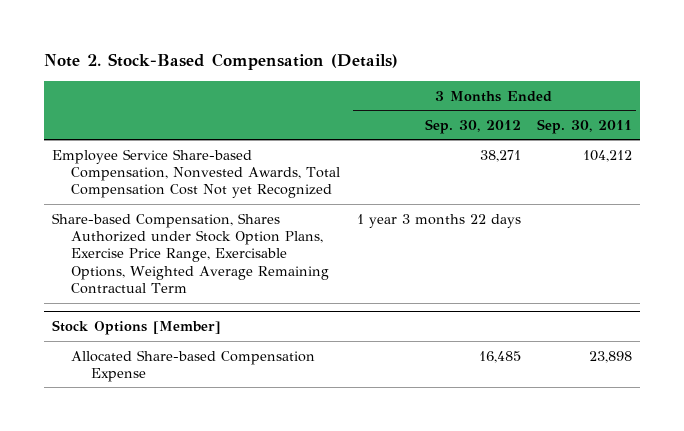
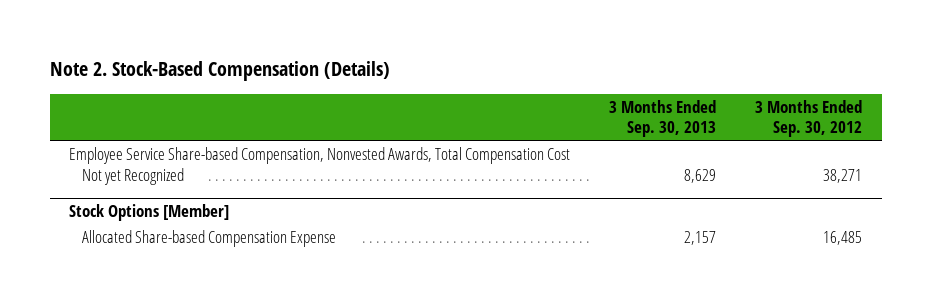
- | 3 Months Ended Sep. 30, 2012 | 3 Months Ended Sep. 30, 2011
+ | 3 Months Ended Sep. 30, 2013 | 3 Months Ended Sep. 30, 2012
- Share-based Compensation, Shares Authorized under Stock Option Plans, Exercise Price Range, Exercisable Options, Weighted Average Remaining Contractual Term | 1 year 3 months 22 days |

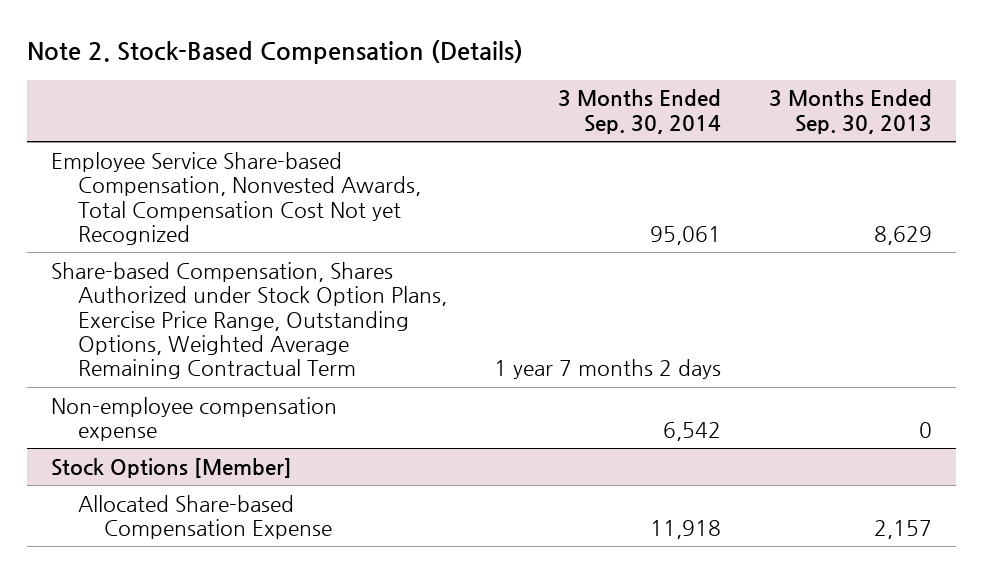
- | 3 Months Ended Sep. 30, 2013 | 3 Months Ended Sep. 30, 2012
+ | 3 Months Ended Sep. 30, 2014 | 3 Months Ended Sep. 30, 2013
+ Share-based Compensation, Shares Authorized under Stock Option Plans, Exercise Price Range, Outstanding Options, Weighted Average Remaining Contractual Term | 1 year 7 months 2 days |
+ Non-employee compensation expense | 6,542 | 0

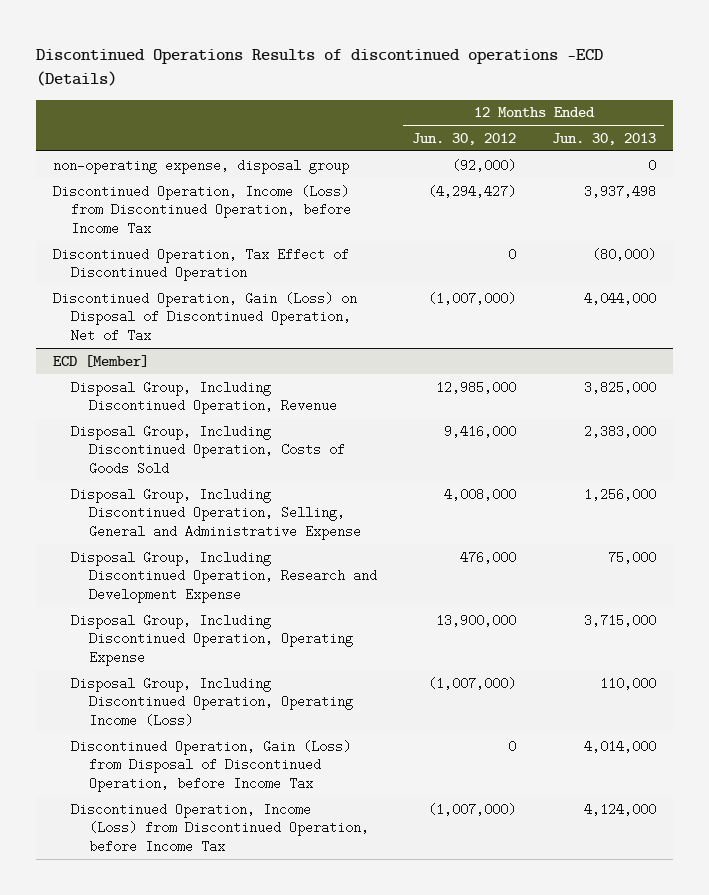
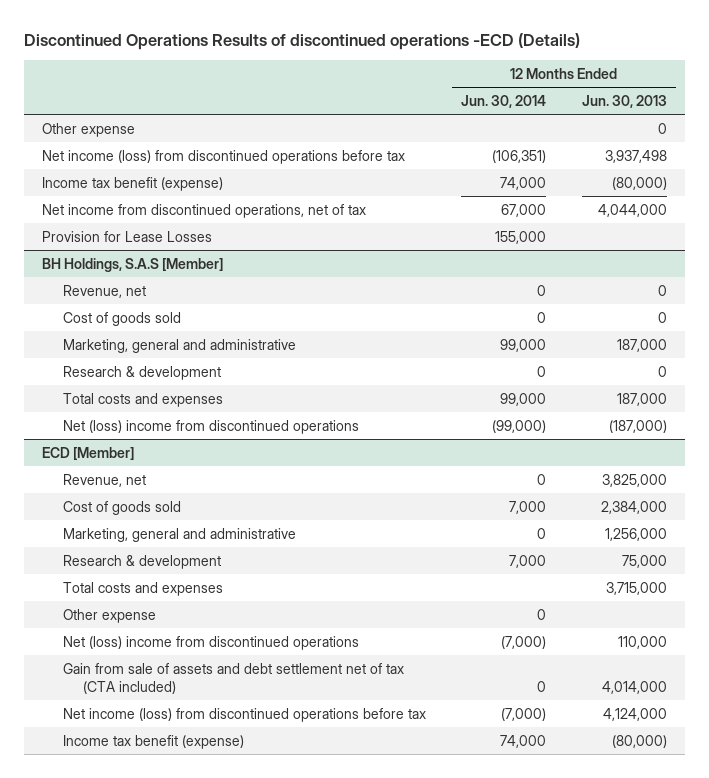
- | 12 Months Ended Jun. 30, 2012 | 12 Months Ended Jun. 30, 2013
+ | 12 Months Ended Jun. 30, 2014 | 12 Months Ended Jun. 30, 2013
- non-operating expense, disposal group | (92,000) | 0
- Discontinued Operation, Income (Loss) from Discontinued Operation, before Income Tax | (4,294,427) | 3,937,498
- Discontinued Operation, Tax Effect of Discontinued Operation | 0 | (80,000)
- Discontinued Operation, Gain (Loss) on Disposal of Discontinued Operation, Net of Tax | (1,007,000) | 4,044,000
+ Other expense | | 0
+ Net income (loss) from discontinued operations before tax | (106,351) | 3,937,498
+ Income tax benefit (expense) | 74,000 | (80,000)
+ Net income from discontinued operations, net of tax | 67,000 | 4,044,000
+ Provision for Lease Losses | 155,000 |
+ BH Holdings, S.A.S [Member]
+ Revenue, net | 0 | 0
+ Cost of goods sold | 0 | 0
+ Marketing, general and administrative | 99,000 | 187,000
+ Research & development | 0 | 0
+ Total costs and expenses | 99,000 | 187,000
+ Net (loss) income from discontinued operations | (99,000) | (187,000)
@ ECD [Member]
- Disposal Group, Including Discontinued Operation, Revenue | 12,985,000 | 3,825,000
- Disposal Group, Including Discontinued Operation, Costs of Goods Sold | 9,416,000 | 2,383,000
- Disposal Group, Including Discontinued Operation, Selling, General and Administrative Expense | 4,008,000 | 1,256,000
- Disposal Group, Including Discontinued Operation, Research and Development Expense | 476,000 | 75,000
- Disposal Group, Including Discontinued Operation, Operating Expense | 13,900,000 | 3,715,000
- Disposal Group, Including Discontinued Operation, Operating Income (Loss) | (1,007,000) | 110,000
- Discontinued Operation, Gain (Loss) from Disposal of Discontinued Operation, before Income Tax | 0 | 4,014,000
- Discontinued Operation, Income (Loss) from Discontinued Operation, before Income Tax | (1,007,000) | 4,124,000
+ Revenue, net | 0 | 3,825,000
+ Cost of goods sold | 7,000 | 2,384,000
+ Marketing, general and administrative | 0 | 1,256,000
+ Research & development | 7,000 | 75,000
+ Total costs and expenses | | 3,715,000
+ Other expense | 0 |
+ Net (loss) income from discontinued operations | (7,000) | 110,000
+ Gain from sale of assets and debt settlement net of tax (CTA included) | 0 | 4,014,000
+ Net income (loss) from discontinued operations before tax | (7,000) | 4,124,000
+ Income tax benefit (expense) | 74,000 | (80,000)

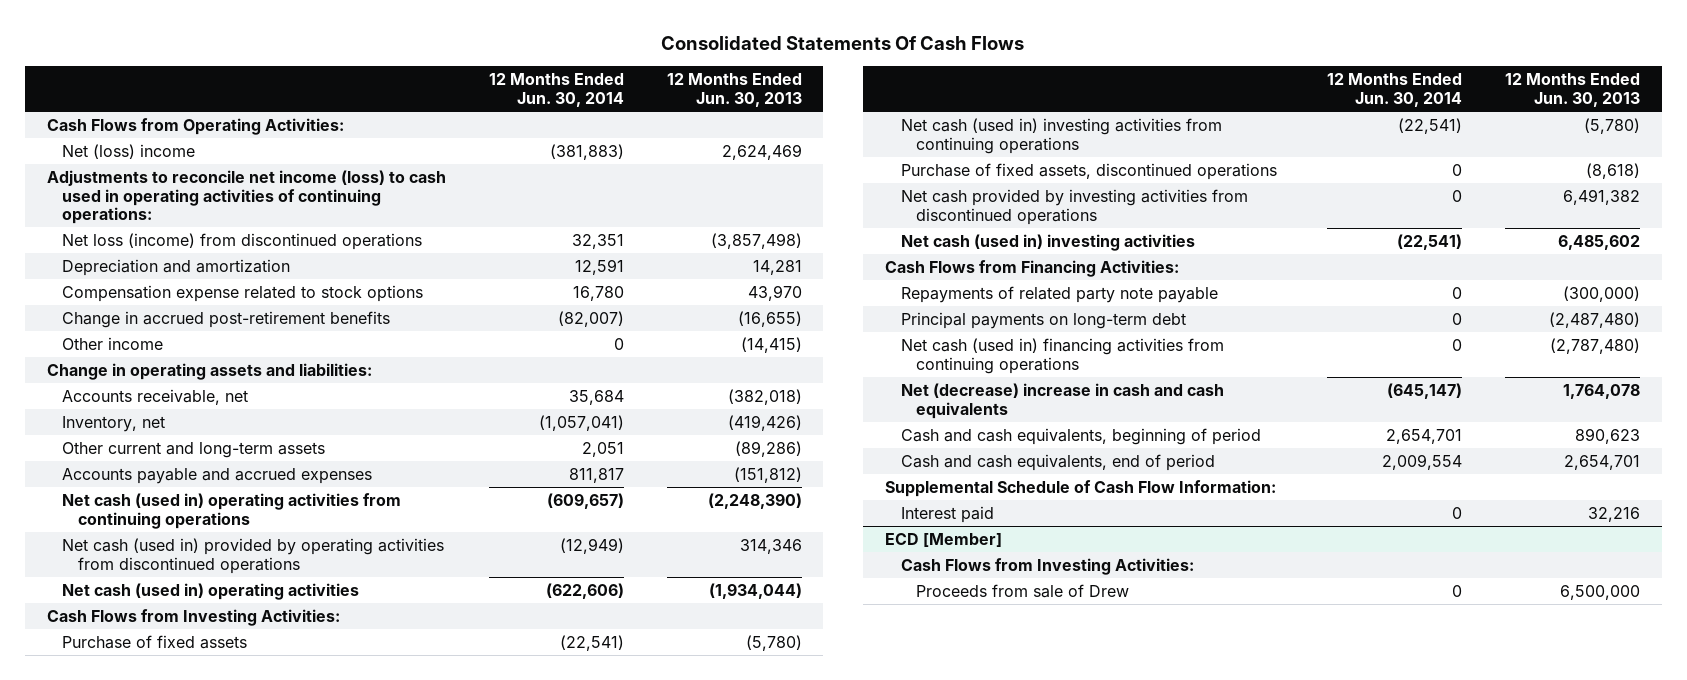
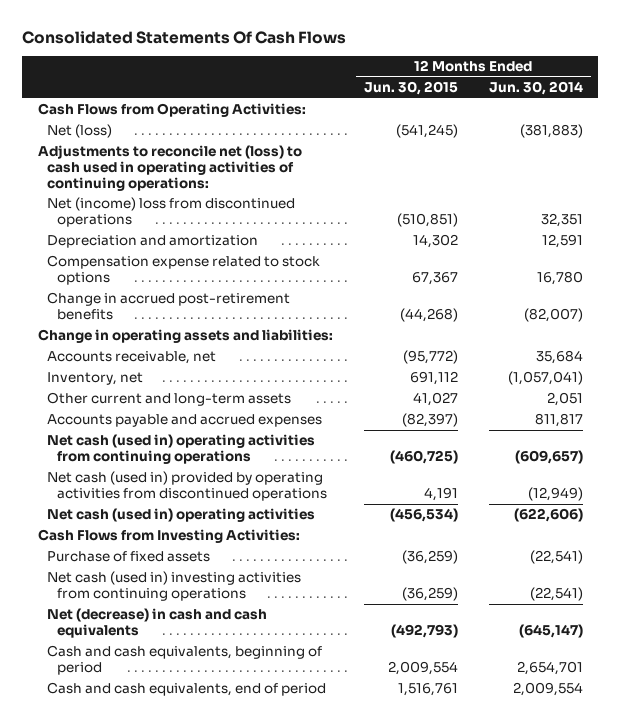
- | 12 Months Ended Jun. 30, 2014 | 12 Months Ended Jun. 30, 2013
+ | 12 Months Ended Jun. 30, 2015 | 12 Months Ended Jun. 30, 2014
- Net (loss) income | (381,883) | 2,624,469
- Adjustments to reconcile net income (loss) to cash used in operating activities of continuing operations:
- Net loss (income) from discontinued operations | 32,351 | (3,857,498)
+ Net (loss) | (541,245) | (381,883)
+ Adjustments to reconcile net (loss) to cash used in operating activities of continuing operations:
+ Net (income) loss from discontinued operations | (510,851) | 32,351
- Other income | 0 | (14,415)
- Purchase of fixed assets, discontinued operations | 0 | (8,618)
- Net cash provided by investing activities from discontinued operations | 0 | 6,491,382
- Net cash (used in) investing activities | (22,541) | 6,485,602
- Cash Flows from Financing Activities:
- Repayments of related party note payable | 0 | (300,000)
- Principal payments on long-term debt | 0 | (2,487,480)
- Net cash (used in) financing activities from continuing operations | 0 | (2,787,480)
- Net (decrease) increase in cash and cash equivalents | (645,147) | 1,764,078
+ Net (decrease) in cash and cash equivalents | (492,793) | (645,147)
- Supplemental Schedule of Cash Flow Information:
- Interest paid | 0 | 32,216
- ECD [Member]
- Cash Flows from Investing Activities:
- Proceeds from sale of Drew | 0 | 6,500,000

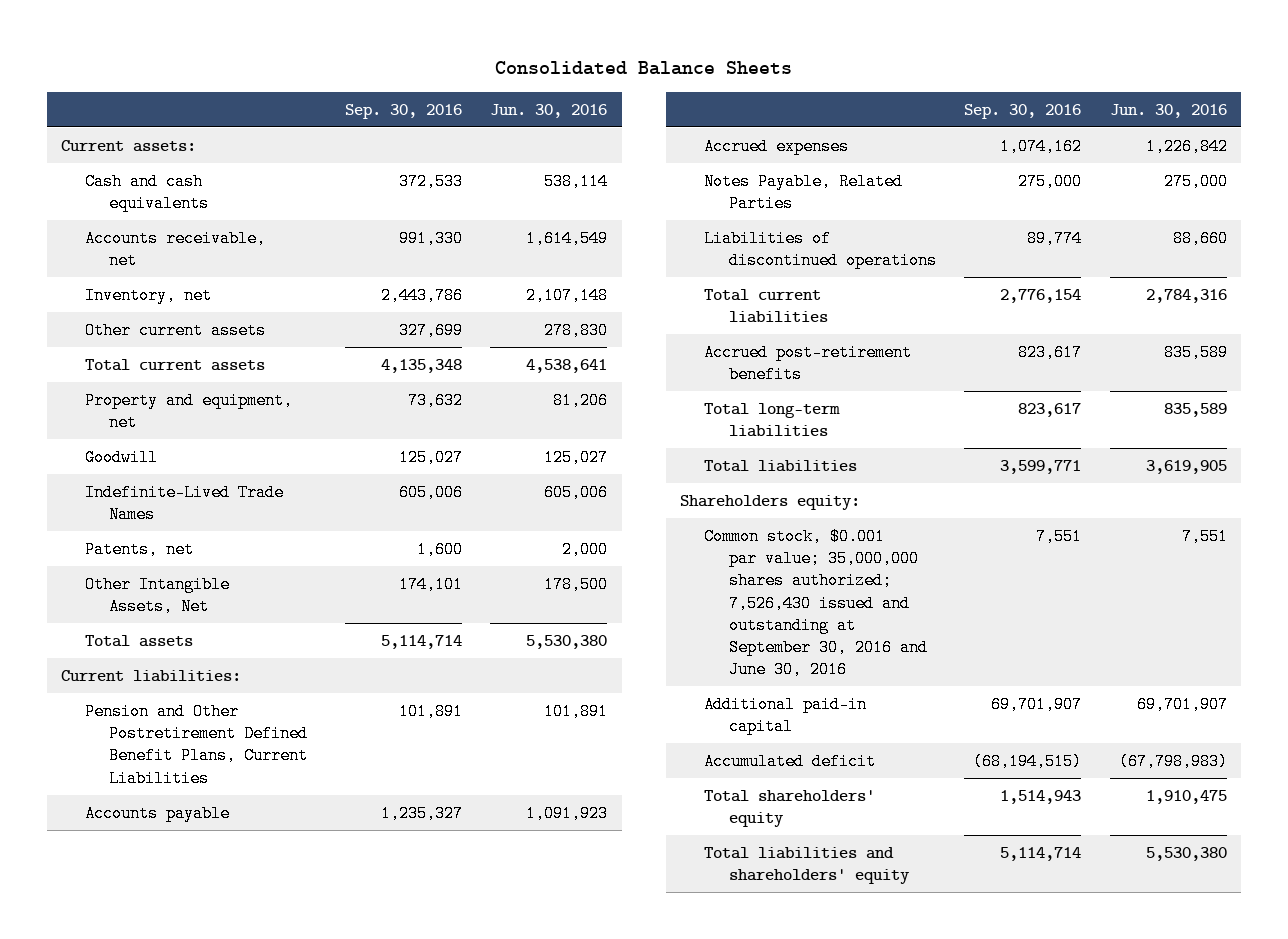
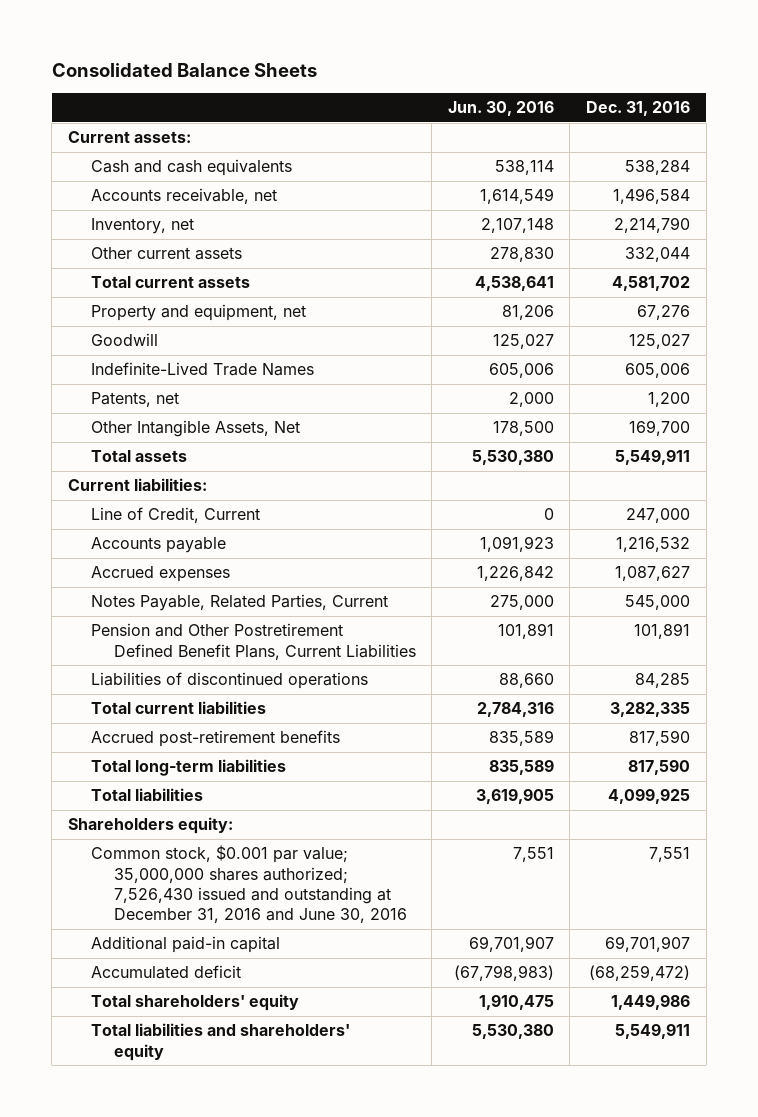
- | Sep. 30, 2016 | Jun. 30, 2016
+ | Jun. 30, 2016 | Dec. 31, 2016
+ Line of Credit, Current | 0 | 247,000
- Notes Payable, Related Parties | 275,000 | 275,000
+ Notes Payable, Related Parties, Current | 275,000 | 545,000
moved down: Pension and Other Postretirement Defined Benefit Plans, Current Liabilities | 101,891 | 101,891
- Common stock, $0.001 par value; 35,000,000 shares authorized; 7,526,430 issued and outstanding at September 30, 2016 and June 30, 2016 | 7,551 | 7,551
+ Common stock, $0.001 par value; 35,000,000 shares authorized; 7,526,430 issued and outstanding at December 31, 2016 and June 30, 2016 | 7,551 | 7,551

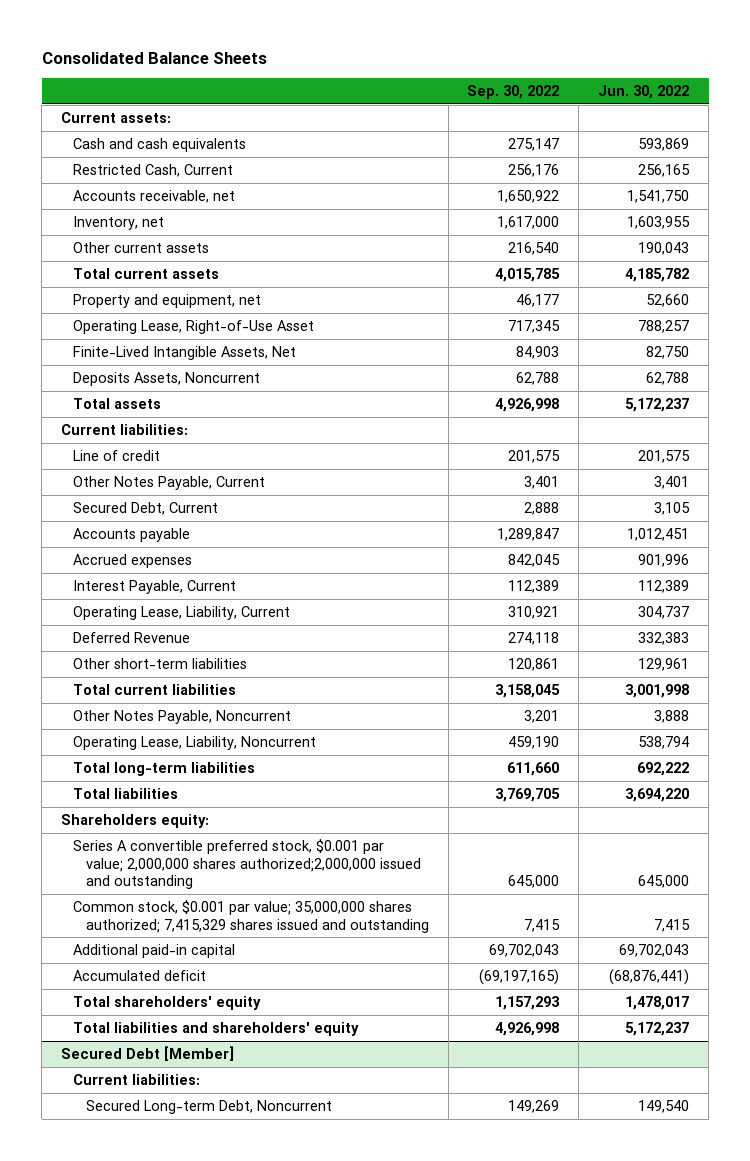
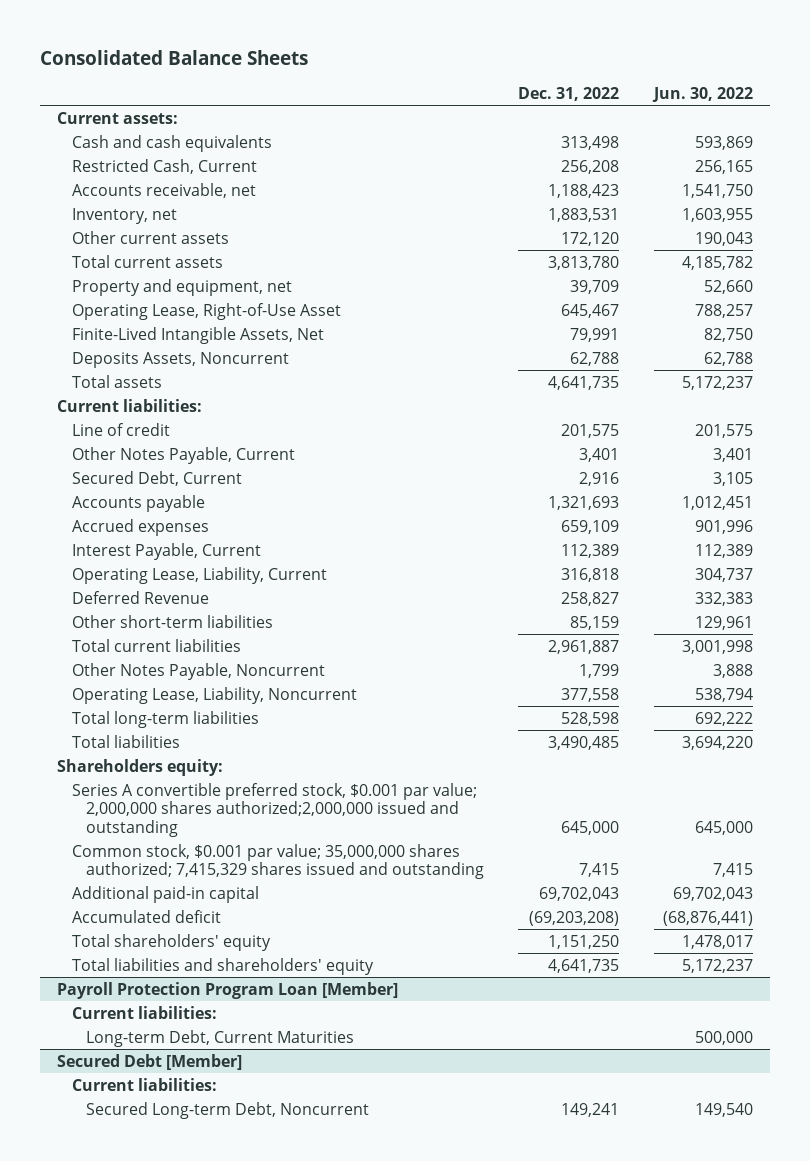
- | Sep. 30, 2022 | Jun. 30, 2022
+ | Dec. 31, 2022 | Jun. 30, 2022
+ Payroll Protection Program Loan [Member]
+ Current liabilities:
+ Long-term Debt, Current Maturities | | 500,000

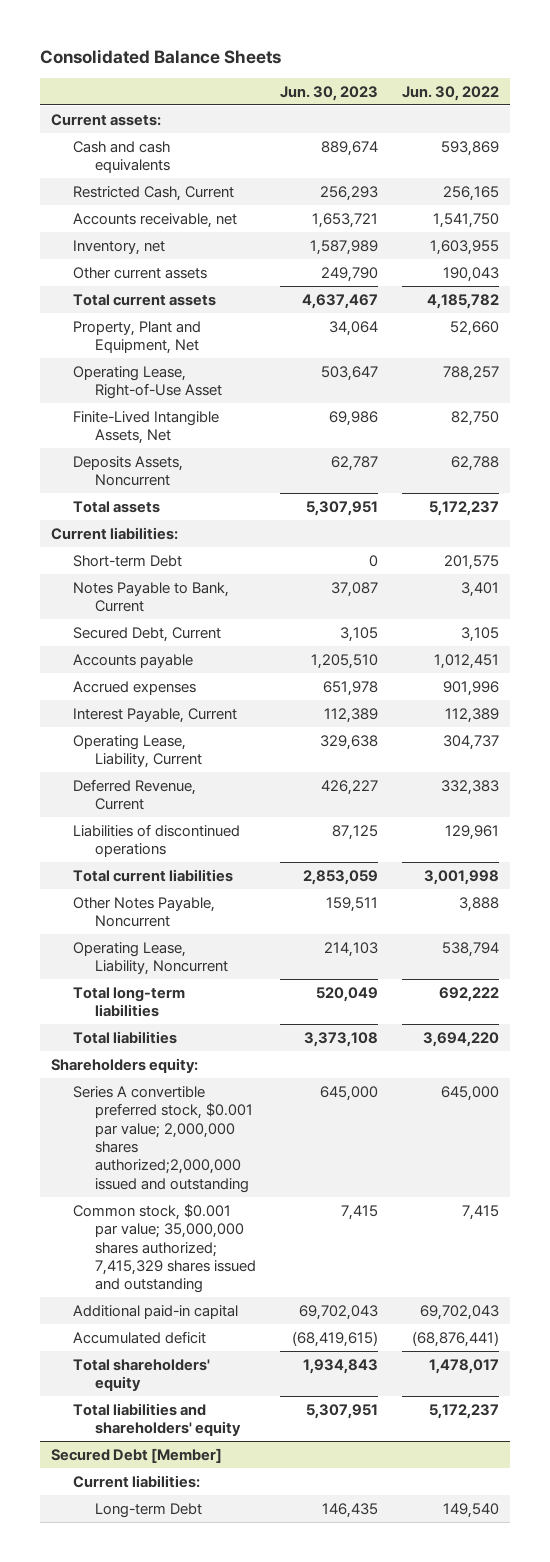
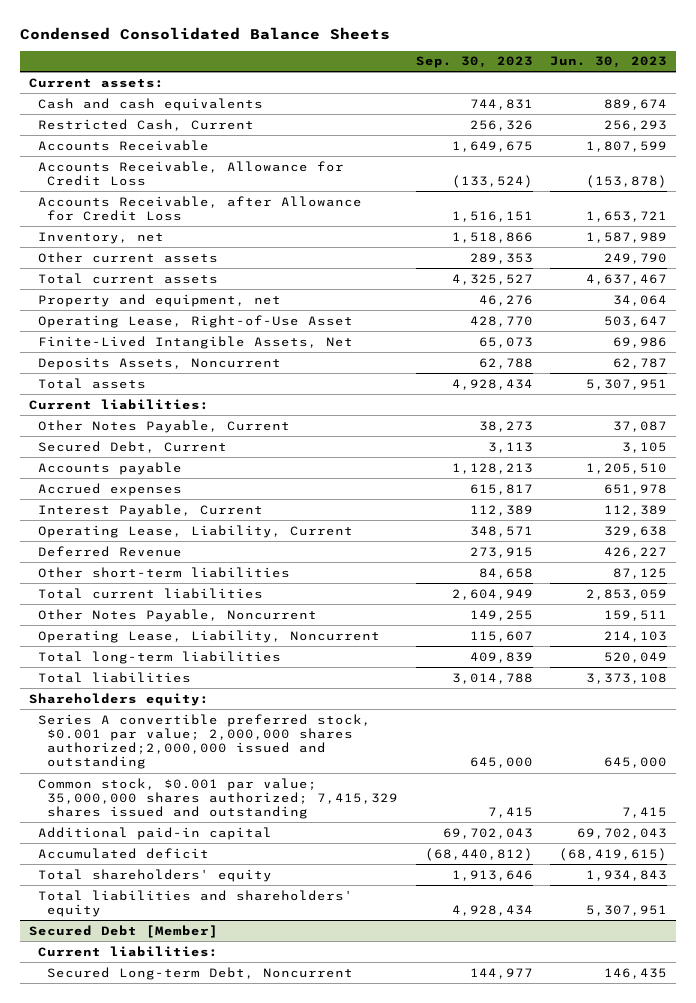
- Consolidated Balance Sheets
+ Condensed Consolidated Balance Sheets
- | Jun. 30, 2023 | Jun. 30, 2022
+ | Sep. 30, 2023 | Jun. 30, 2023
- Accounts receivable, net | 1,653,721 | 1,541,750
+ Accounts Receivable | 1,649,675 | 1,807,599
+ Accounts Receivable, Allowance for Credit Loss | (133,524) | (153,878)
+ Accounts Receivable, after Allowance for Credit Loss | 1,516,151 | 1,653,721
- Property, Plant and Equipment, Net | 34,064 | 52,660
+ Property and equipment, net | 46,276 | 34,064
- Short-term Debt | 0 | 201,575
- Notes Payable to Bank, Current | 37,087 | 3,401
+ Other Notes Payable, Current | 38,273 | 37,087
- Deferred Revenue, Current | 426,227 | 332,383
- Liabilities of discontinued operations | 87,125 | 129,961
+ Deferred Revenue | 273,915 | 426,227
+ Other short-term liabilities | 84,658 | 87,125
@ Secured Debt [Member]
- Long-term Debt | 146,435 | 149,540
+ Secured Long-term Debt, Noncurrent | 144,977 | 146,435

